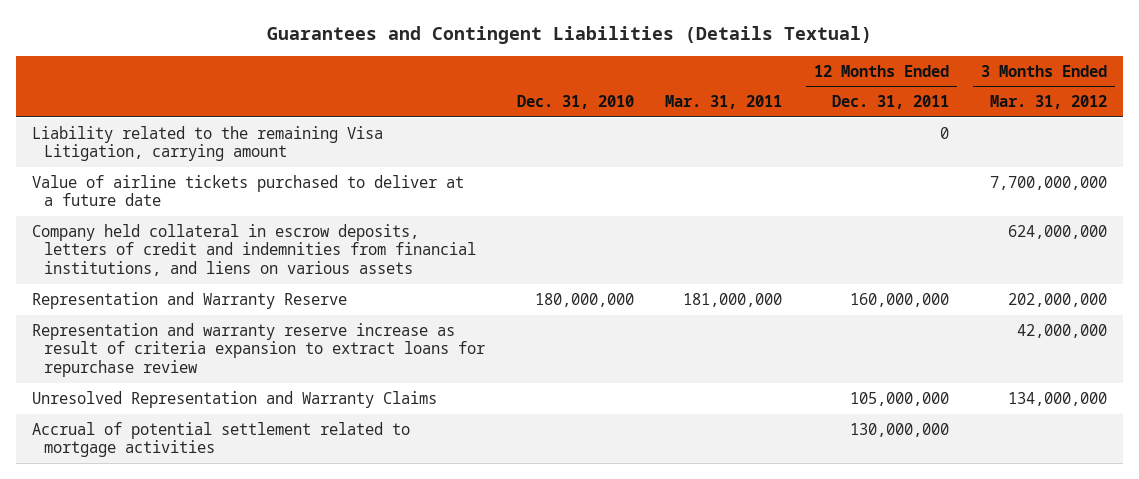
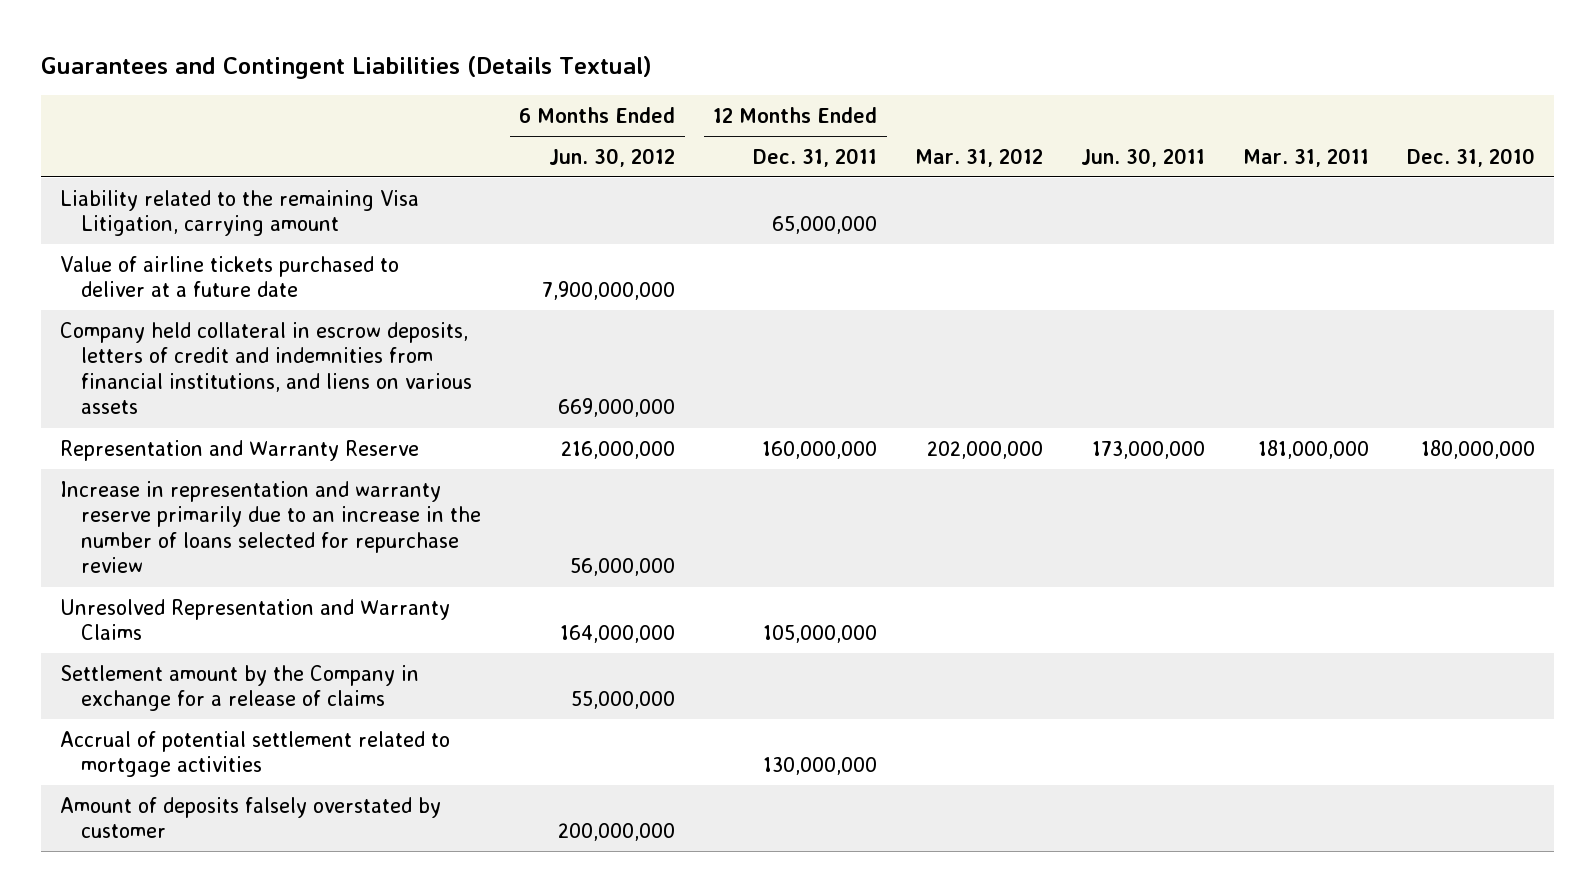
- | Dec. 31, 2010 | Mar. 31, 2011 | 12 Months Ended Dec. 31, 2011 | 3 Months Ended Mar. 31, 2012
+ | 6 Months Ended Jun. 30, 2012 | 12 Months Ended Dec. 31, 2011 | Mar. 31, 2012 | Jun. 30, 2011 | Mar. 31, 2011 | Dec. 31, 2010
- Liability related to the remaining Visa Litigation, carrying amount | | | 0 |
+ Liability related to the remaining Visa Litigation, carrying amount | | 65,000,000 | | | |
- Representation and warranty reserve increase as result of criteria expansion to extract loans for repurchase review | | | | 42,000,000
+ Increase in representation and warranty reserve primarily due to an increase in the number of loans selected for repurchase review | 56,000,000 | | | | |
+ Settlement amount by the Company in exchange for a release of claims | 55,000,000 | | | | |
+ Amount of deposits falsely overstated by customer | 200,000,000 | | | | |

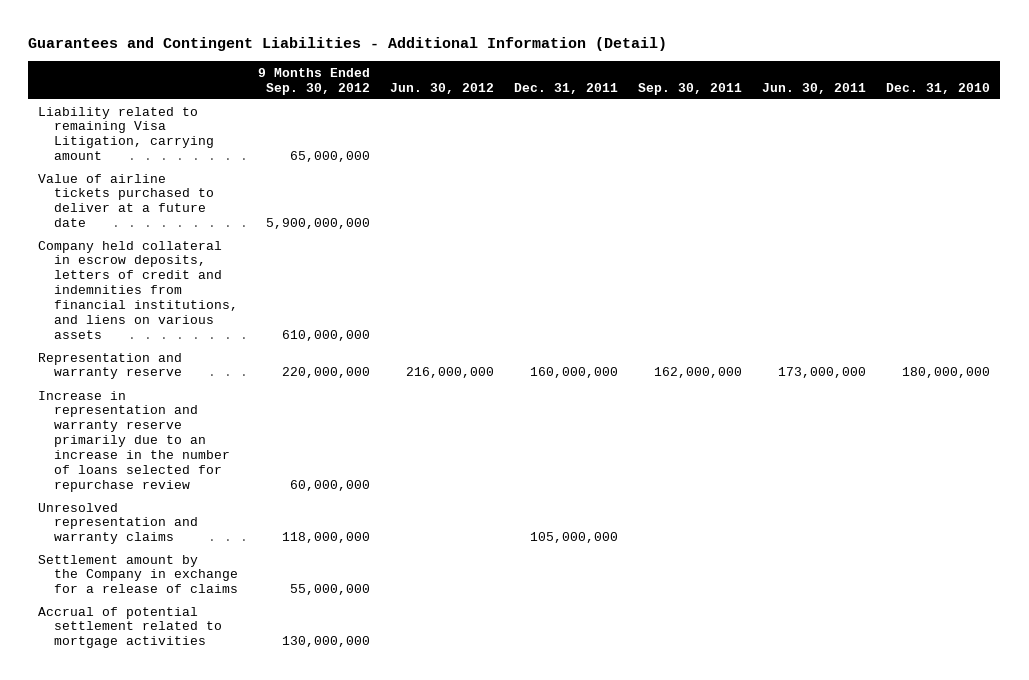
- Guarantees and Contingent Liabilities (Details Textual)
+ Guarantees and Contingent Liabilities - Additional Information (Detail)
- | 6 Months Ended Jun. 30, 2012 | 12 Months Ended Dec. 31, 2011 | Mar. 31, 2012 | Jun. 30, 2011 | Mar. 31, 2011 | Dec. 31, 2010
+ | 9 Months Ended Sep. 30, 2012 | Jun. 30, 2012 | Dec. 31, 2011 | Sep. 30, 2011 | Jun. 30, 2011 | Dec. 31, 2010
- Liability related to the remaining Visa Litigation, carrying amount | | 65,000,000 | | | |
+ Liability related to remaining Visa Litigation, carrying amount | 65,000,000 | | | | |
- Representation and Warranty Reserve | 216,000,000 | 160,000,000 | 202,000,000 | 173,000,000 | 181,000,000 | 180,000,000
+ Representation and warranty reserve | 220,000,000 | 216,000,000 | 160,000,000 | 162,000,000 | 173,000,000 | 180,000,000
- Unresolved Representation and Warranty Claims | 164,000,000 | 105,000,000 | | | |
+ Unresolved representation and warranty claims | 118,000,000 | | 105,000,000 | | |
- Amount of deposits falsely overstated by customer | 200,000,000 | | | | |

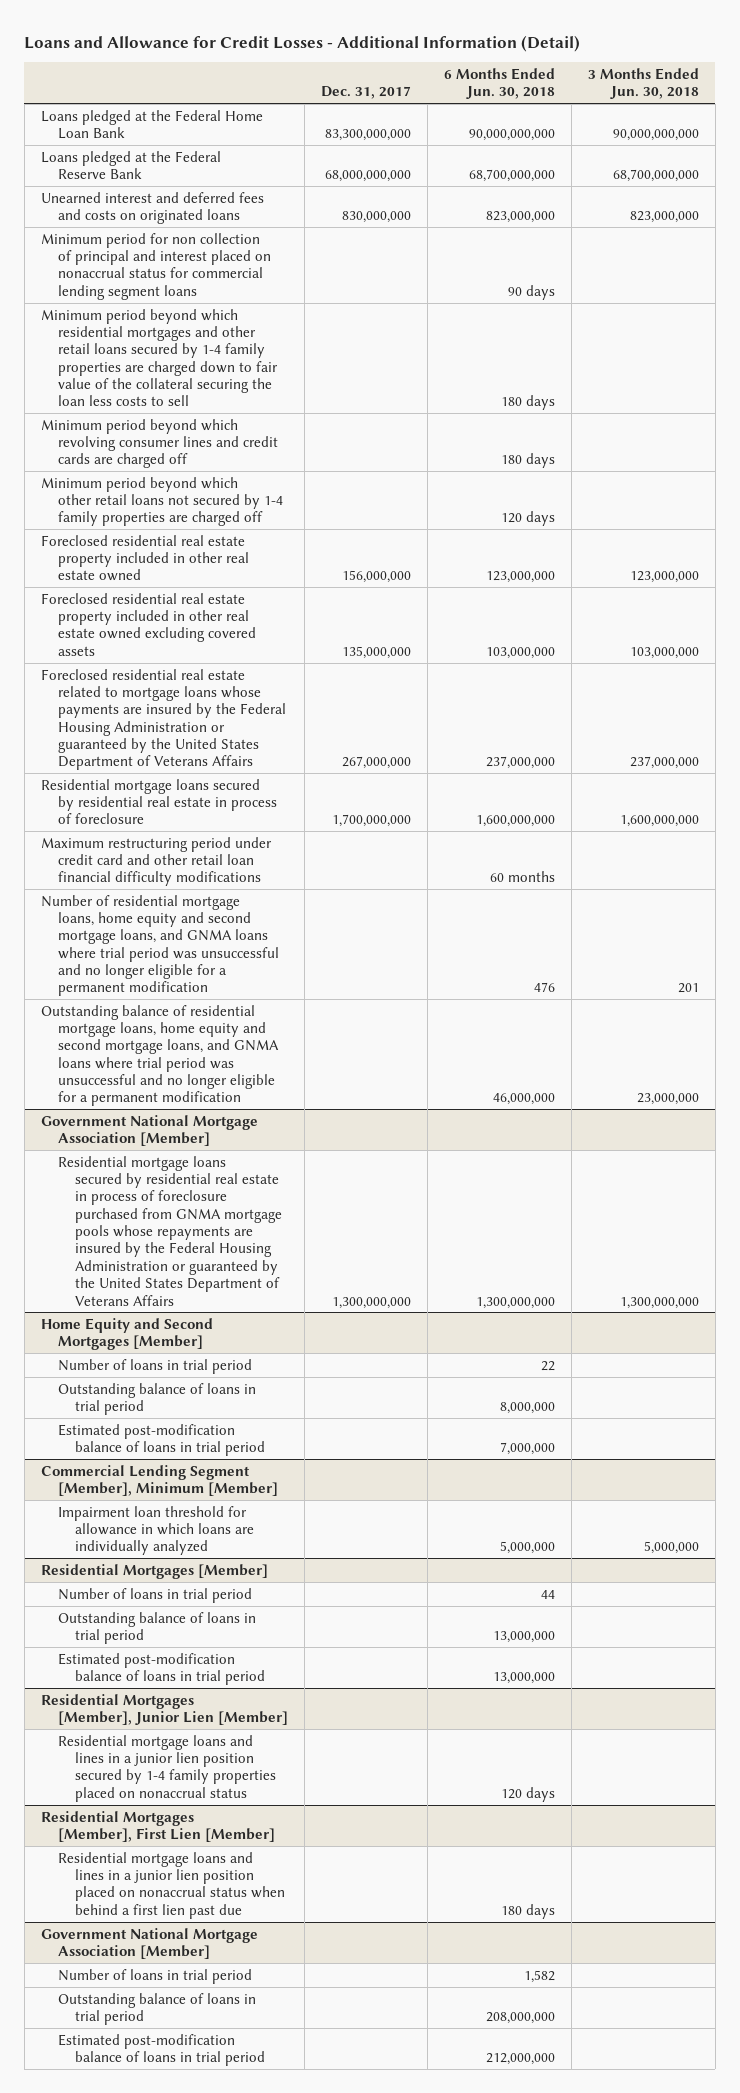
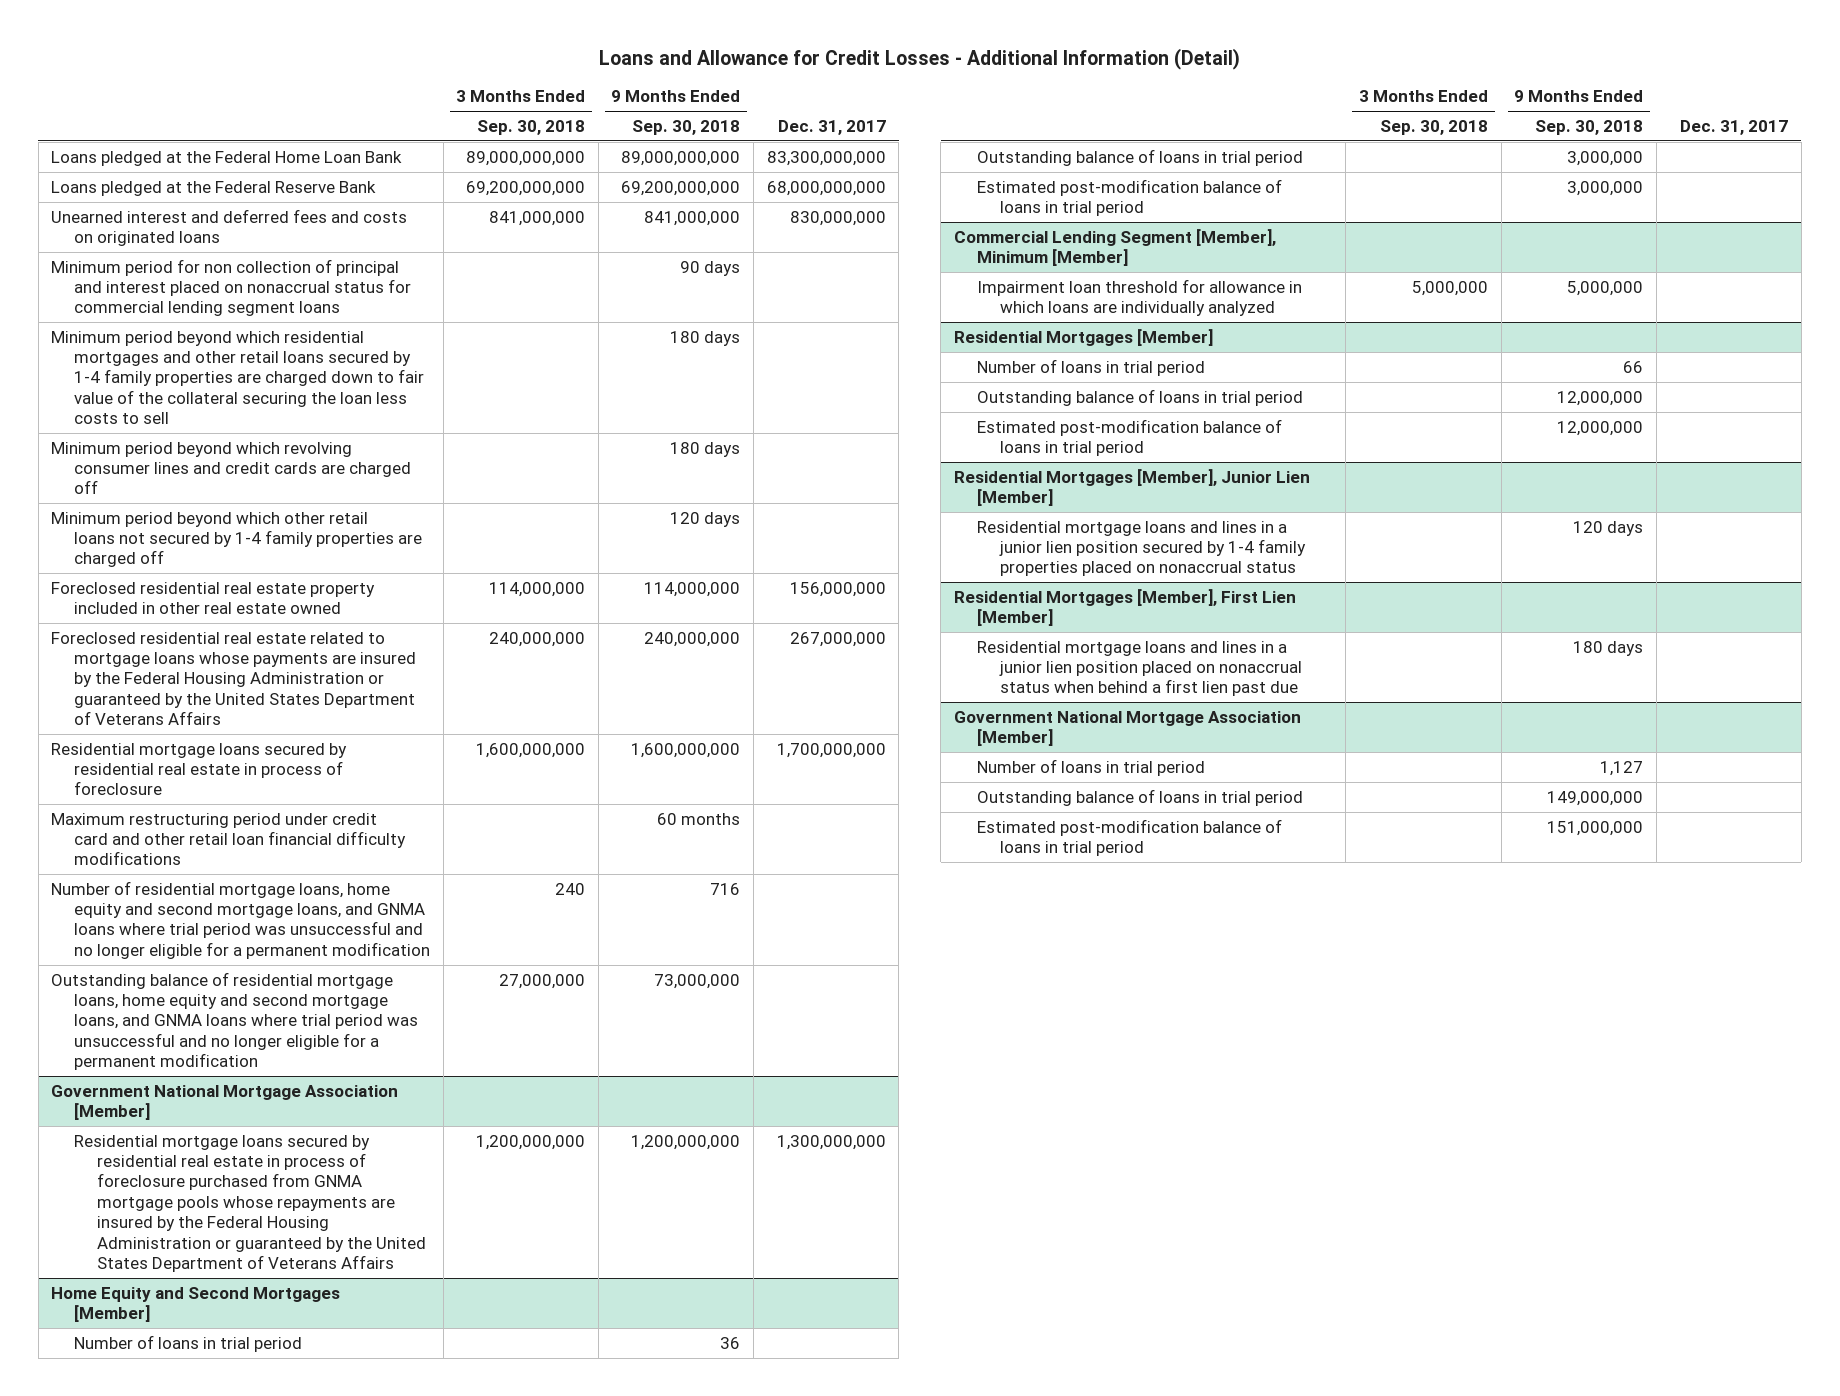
- | Dec. 31, 2017 | 6 Months Ended Jun. 30, 2018 | 3 Months Ended Jun. 30, 2018
+ | 3 Months Ended Sep. 30, 2018 | 9 Months Ended Sep. 30, 2018 | Dec. 31, 2017
- Foreclosed residential real estate property included in other real estate owned excluding covered assets | 135,000,000 | 103,000,000 | 103,000,000

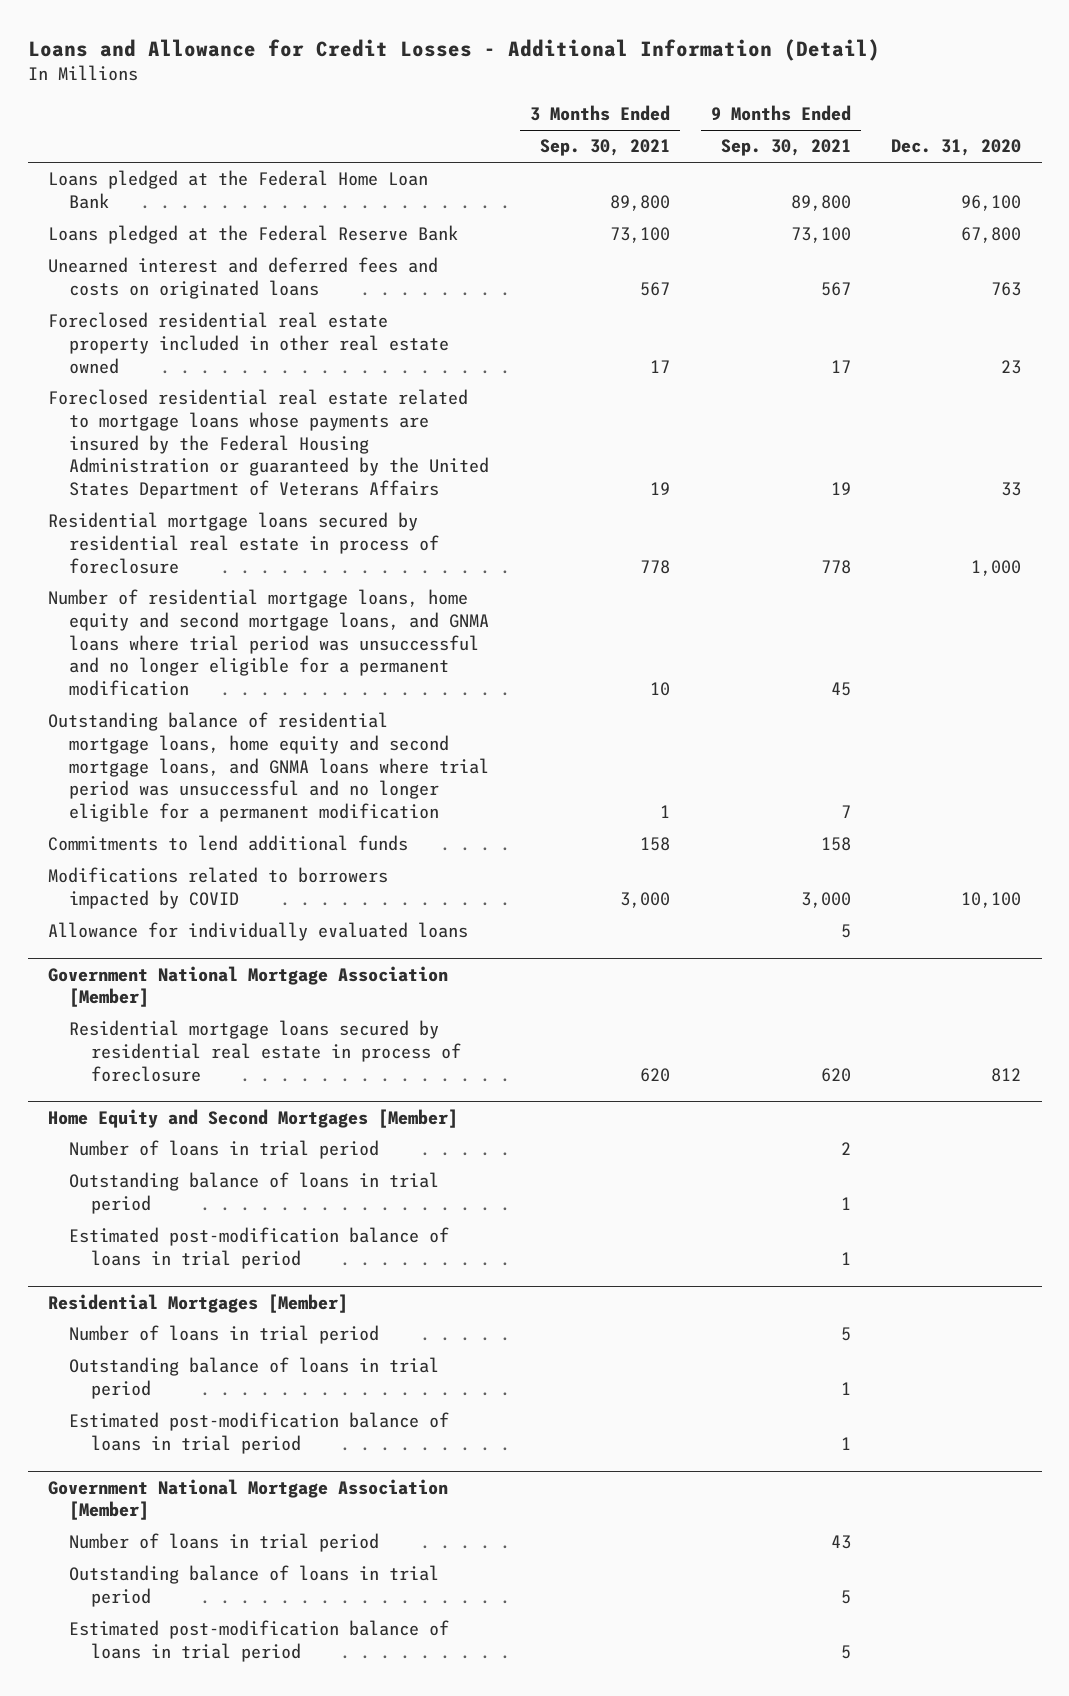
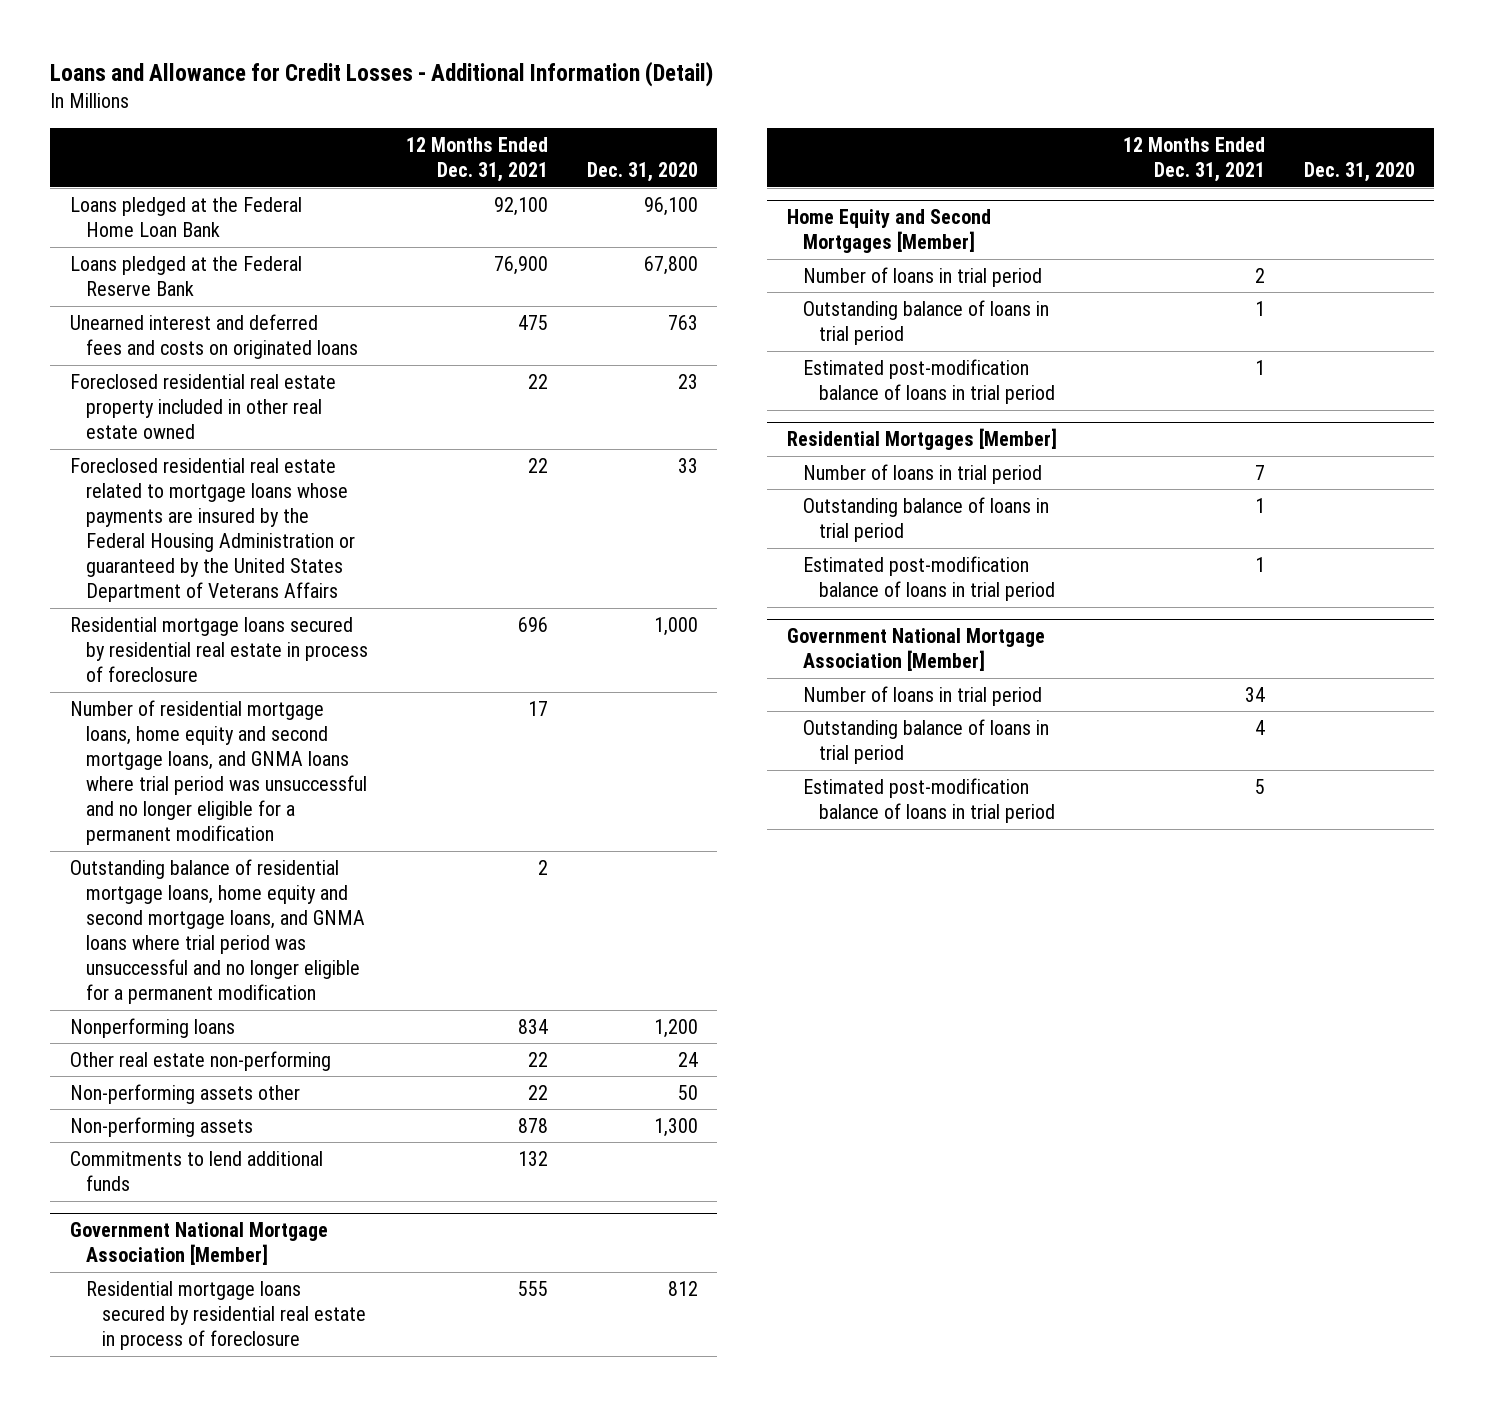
- | 3 Months Ended Sep. 30, 2021 | 9 Months Ended Sep. 30, 2021 | Dec. 31, 2020
+ | 12 Months Ended Dec. 31, 2021 | Dec. 31, 2020
+ Nonperforming loans | 834 | 1,200
+ Other real estate non-performing | 22 | 24
+ Non-performing assets other | 22 | 50
+ Non-performing assets | 878 | 1,300
- Modifications related to borrowers impacted by COVID | 3,000 | 3,000 | 10,100
- Allowance for individually evaluated loans | | 5 |

